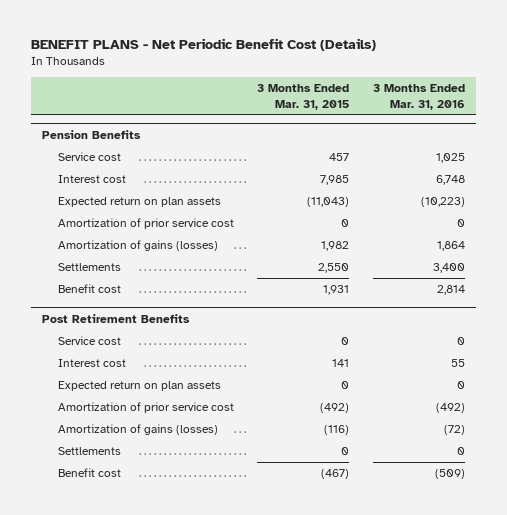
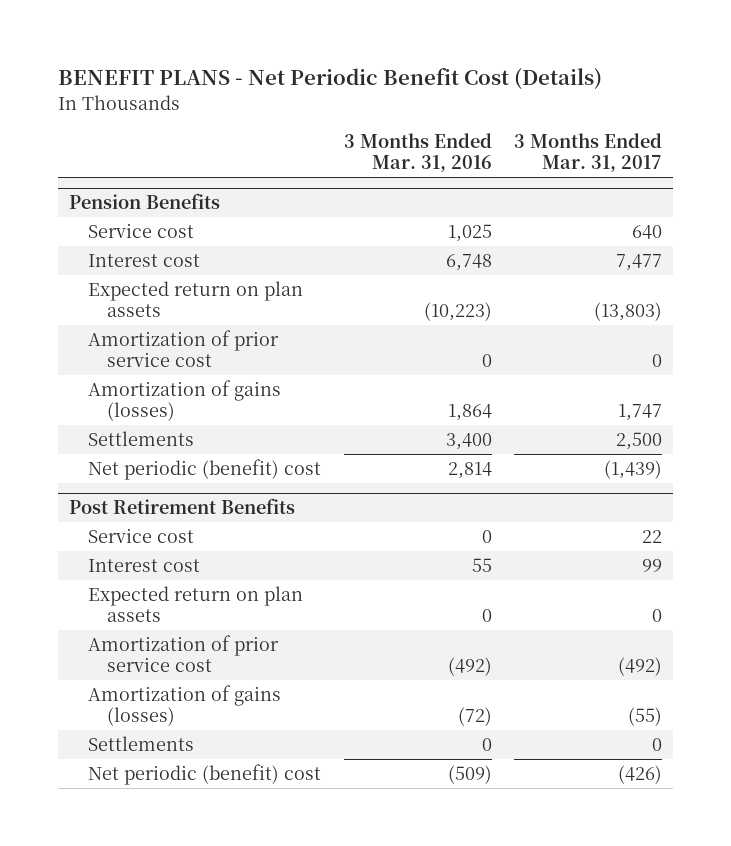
- | 3 Months Ended Mar. 31, 2015 | 3 Months Ended Mar. 31, 2016
+ | 3 Months Ended Mar. 31, 2016 | 3 Months Ended Mar. 31, 2017
@ Pension Benefits
- Benefit cost | 1,931 | 2,814
+ Net periodic (benefit) cost | 2,814 | (1,439)
@ Post Retirement Benefits
- Benefit cost | (467) | (509)
+ Net periodic (benefit) cost | (509) | (426)

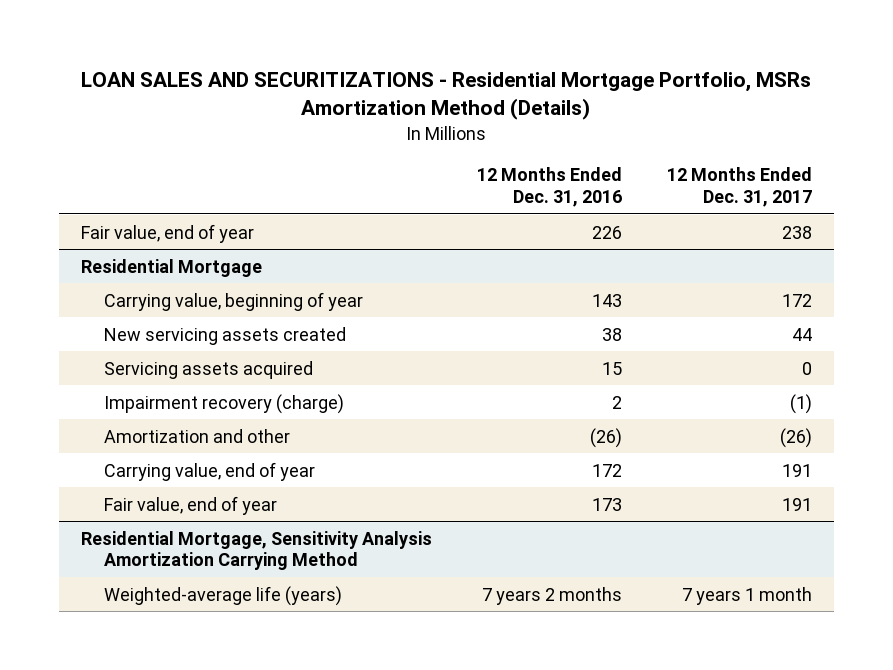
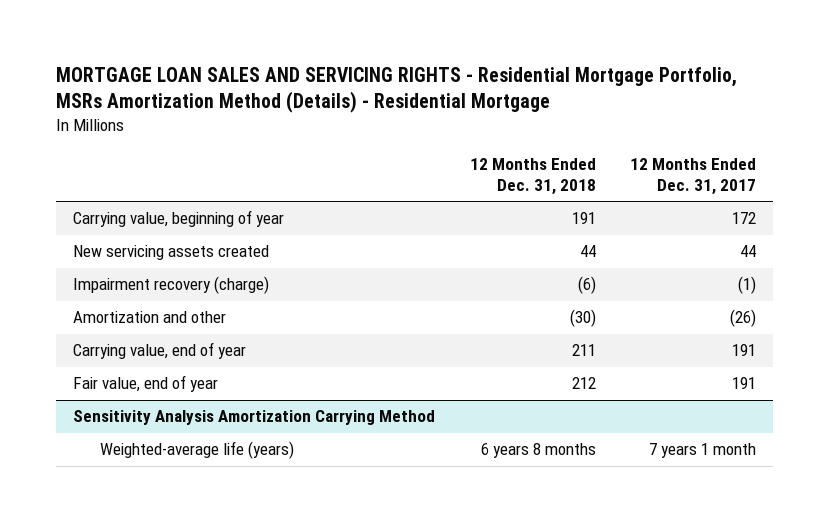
- LOAN SALES AND SECURITIZATIONS - Residential Mortgage Portfolio, MSRs Amortization Method (Details)
+ MORTGAGE LOAN SALES AND SERVICING RIGHTS - Residential Mortgage Portfolio, MSRs Amortization Method (Details) - Residential Mortgage
- | 12 Months Ended Dec. 31, 2016 | 12 Months Ended Dec. 31, 2017
+ | 12 Months Ended Dec. 31, 2018 | 12 Months Ended Dec. 31, 2017
- Fair value, end of year | 226 | 238
- Residential Mortgage
- Servicing assets acquired | 15 | 0
- Residential Mortgage, Sensitivity Analysis Amortization Carrying Method
+ Sensitivity Analysis Amortization Carrying Method

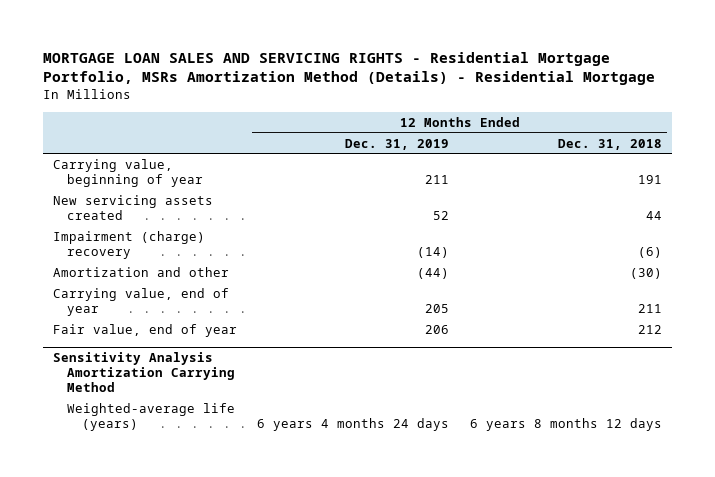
- | 12 Months Ended Dec. 31, 2018 | 12 Months Ended Dec. 31, 2017
+ | 12 Months Ended Dec. 31, 2019 | 12 Months Ended Dec. 31, 2018
- Impairment recovery (charge) | (6) | (1)
+ Impairment (charge) recovery | (14) | (6)
@ Sensitivity Analysis Amortization Carrying Method
- Weighted-average life (years) | 6 years 8 months | 7 years 1 month
+ Weighted-average life (years) | 6 years 4 months 24 days | 6 years 8 months 12 days

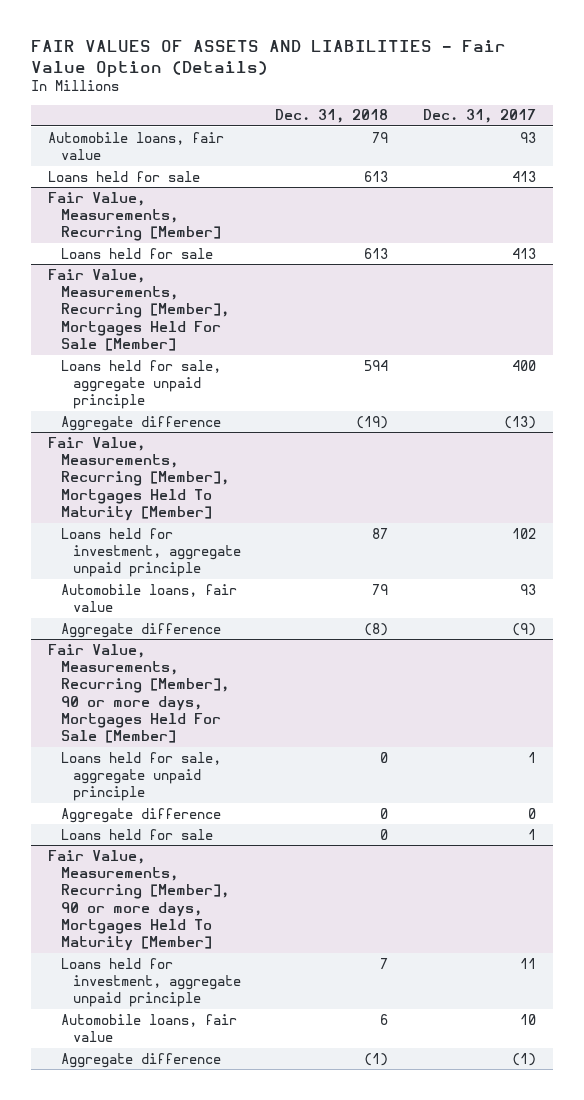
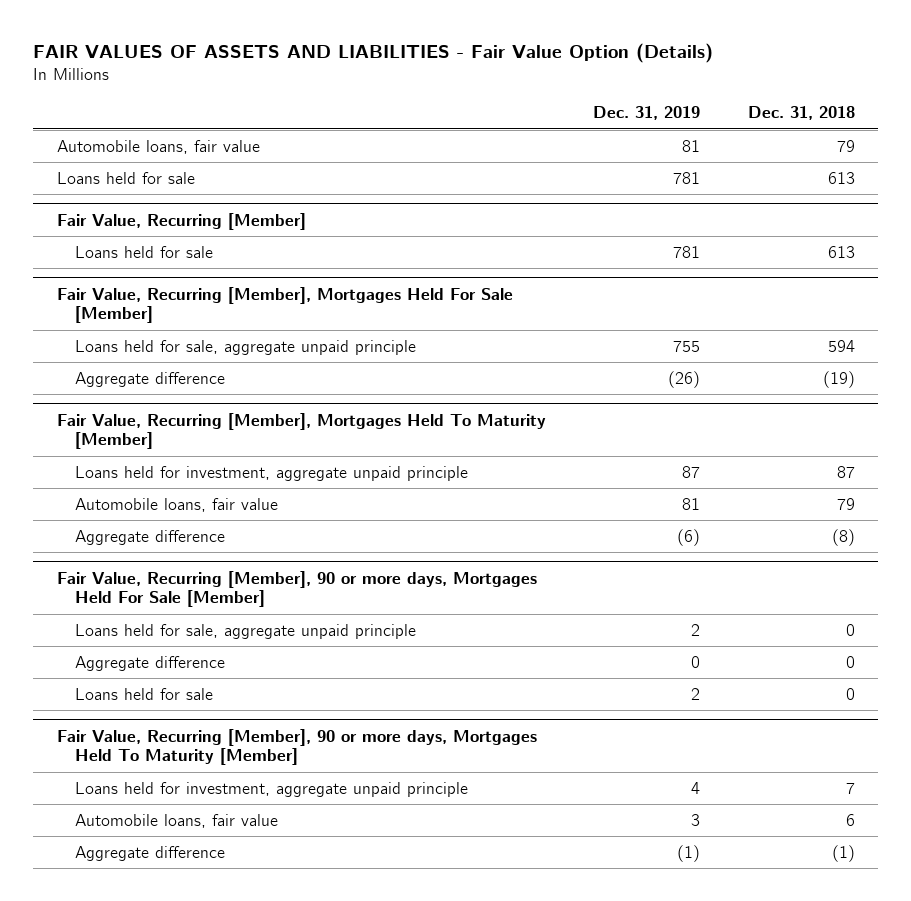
- | Dec. 31, 2018 | Dec. 31, 2017
+ | Dec. 31, 2019 | Dec. 31, 2018
- Fair Value, Measurements, Recurring [Member]
+ Fair Value, Recurring [Member]
- Fair Value, Measurements, Recurring [Member], Mortgages Held For Sale [Member]
+ Fair Value, Recurring [Member], Mortgages Held For Sale [Member]
- Fair Value, Measurements, Recurring [Member], Mortgages Held To Maturity [Member]
+ Fair Value, Recurring [Member], Mortgages Held To Maturity [Member]
- Fair Value, Measurements, Recurring [Member], 90 or more days, Mortgages Held For Sale [Member]
+ Fair Value, Recurring [Member], 90 or more days, Mortgages Held For Sale [Member]
- Fair Value, Measurements, Recurring [Member], 90 or more days, Mortgages Held To Maturity [Member]
+ Fair Value, Recurring [Member], 90 or more days, Mortgages Held To Maturity [Member]

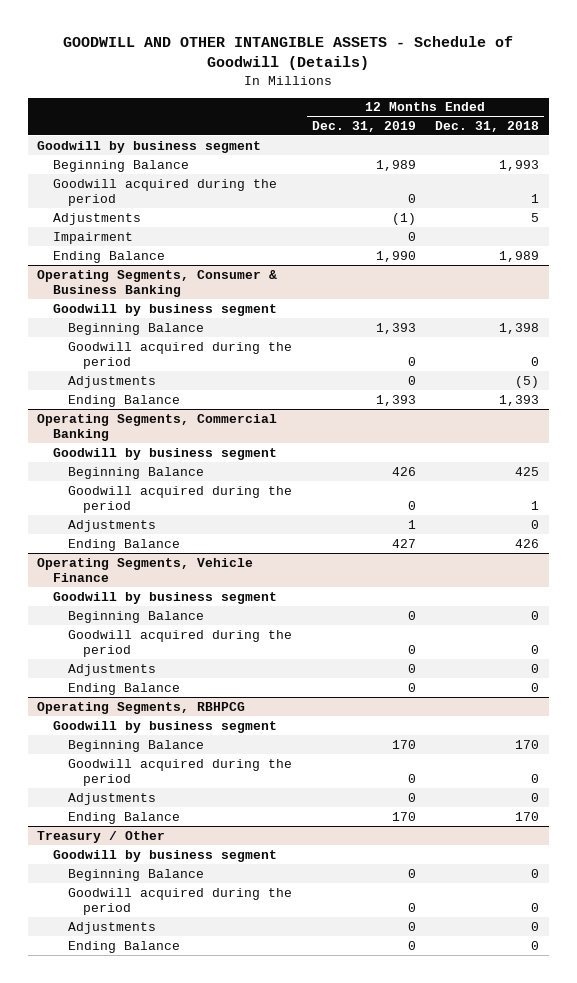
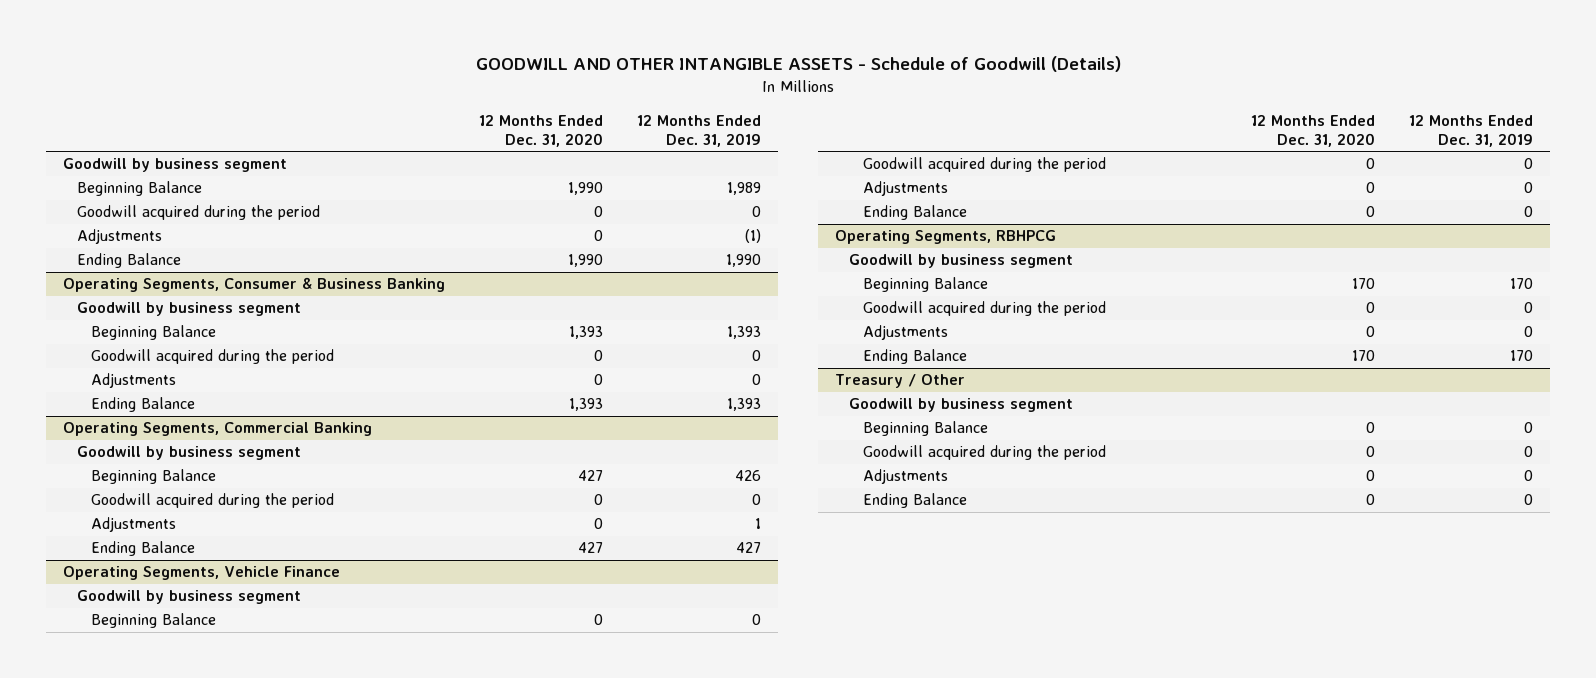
- | 12 Months Ended Dec. 31, 2019 | 12 Months Ended Dec. 31, 2018
+ | 12 Months Ended Dec. 31, 2020 | 12 Months Ended Dec. 31, 2019
- Impairment | 0 |

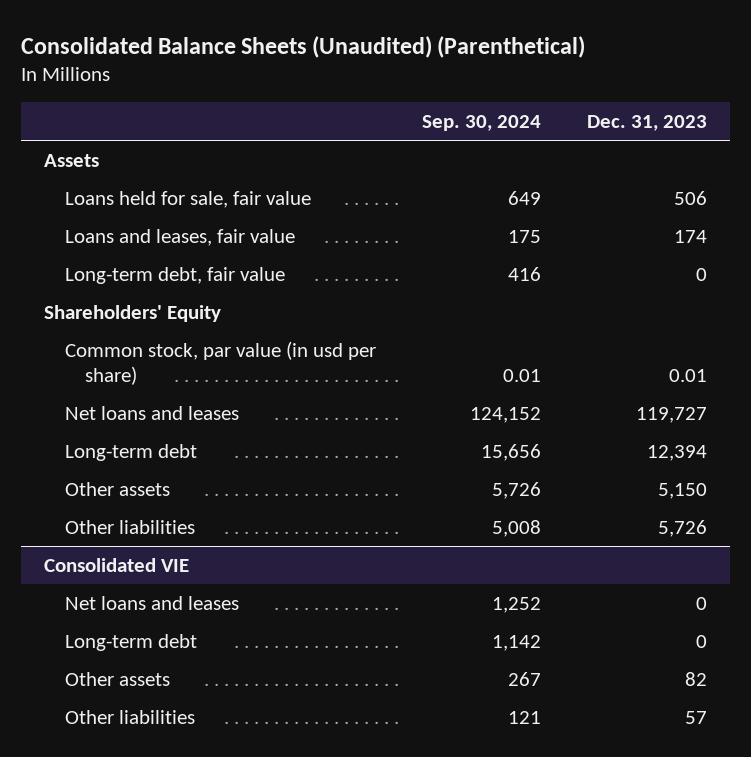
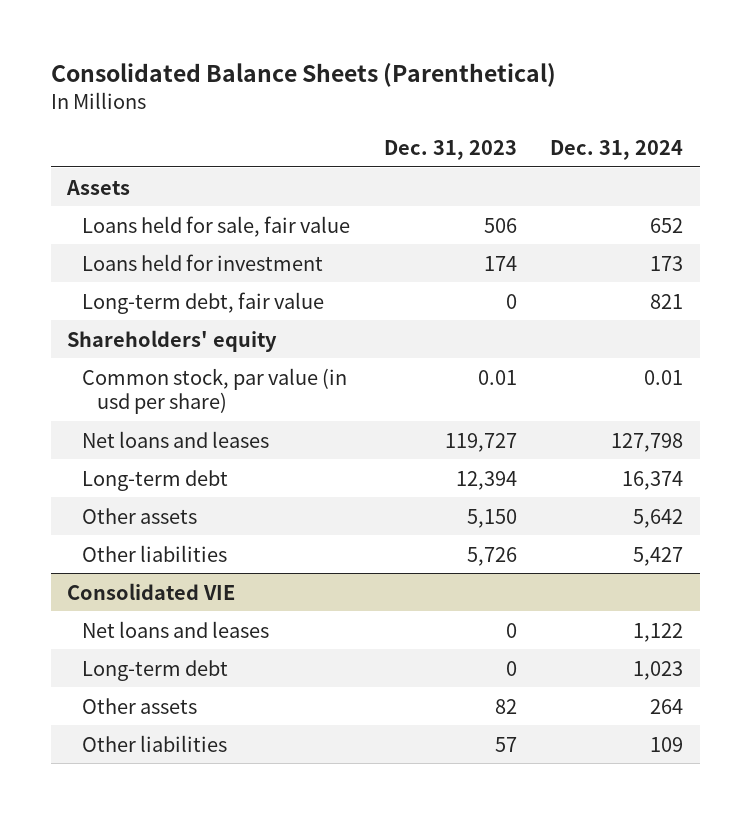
- Consolidated Balance Sheets (Unaudited) (Parenthetical)
+ Consolidated Balance Sheets (Parenthetical)
- | Sep. 30, 2024 | Dec. 31, 2023
+ | Dec. 31, 2023 | Dec. 31, 2024
- Loans and leases, fair value | 175 | 174
+ Loans held for investment | 174 | 173
- Shareholders' Equity
+ Shareholders' equity

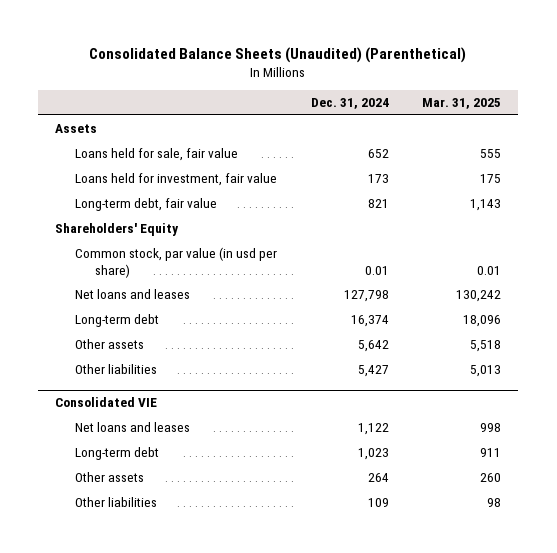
- Consolidated Balance Sheets (Parenthetical)
+ Consolidated Balance Sheets (Unaudited) (Parenthetical)
- | Dec. 31, 2023 | Dec. 31, 2024
+ | Dec. 31, 2024 | Mar. 31, 2025
- Loans held for investment | 174 | 173
+ Loans held for investment, fair value | 173 | 175
- Shareholders' equity
+ Shareholders' Equity

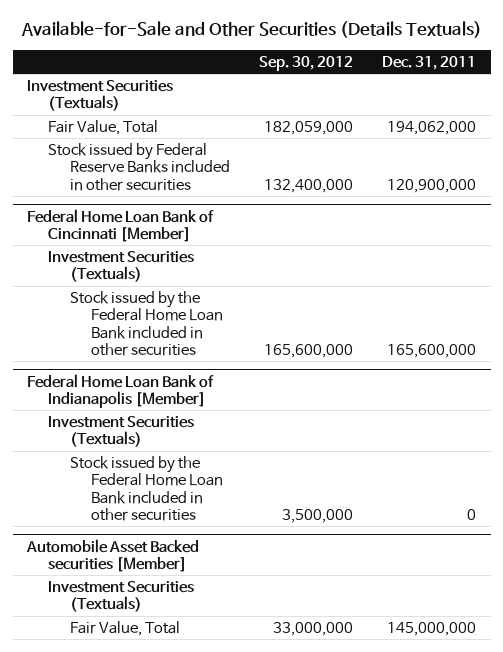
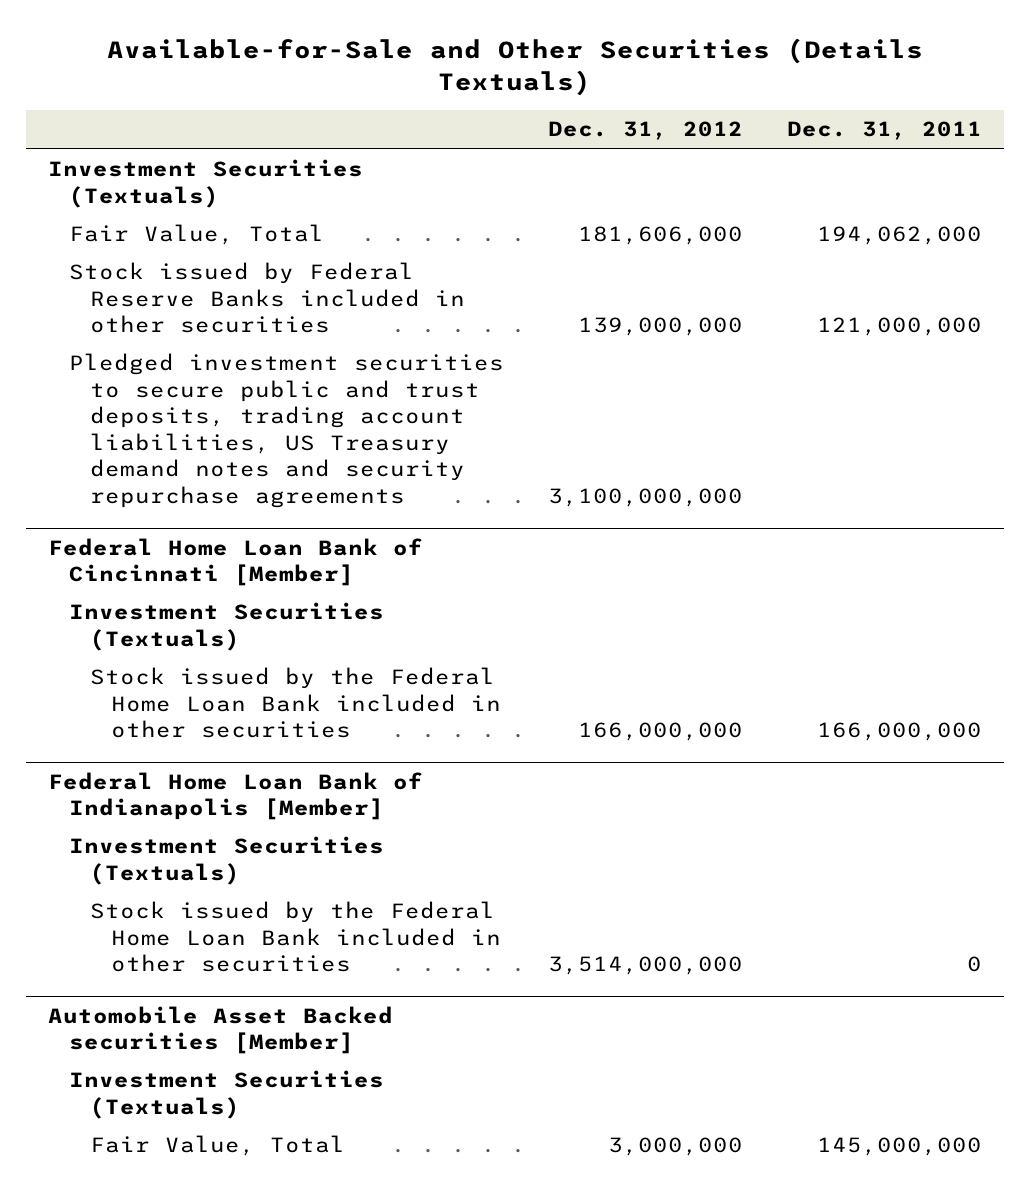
- | Sep. 30, 2012 | Dec. 31, 2011
+ | Dec. 31, 2012 | Dec. 31, 2011
- Stock issued by Federal Reserve Banks included in other securities | 132,400,000 | 120,900,000
+ Stock issued by Federal Reserve Banks included in other securities | 139,000,000 | 121,000,000
+ Pledged investment securities to secure public and trust deposits, trading account liabilities, US Treasury demand notes and security repurchase agreements | 3,100,000,000 |
@ Federal Home Loan Bank of Cincinnati [Member]
- Stock issued by the Federal Home Loan Bank included in other securities | 165,600,000 | 165,600,000
+ Stock issued by the Federal Home Loan Bank included in other securities | 166,000,000 | 166,000,000

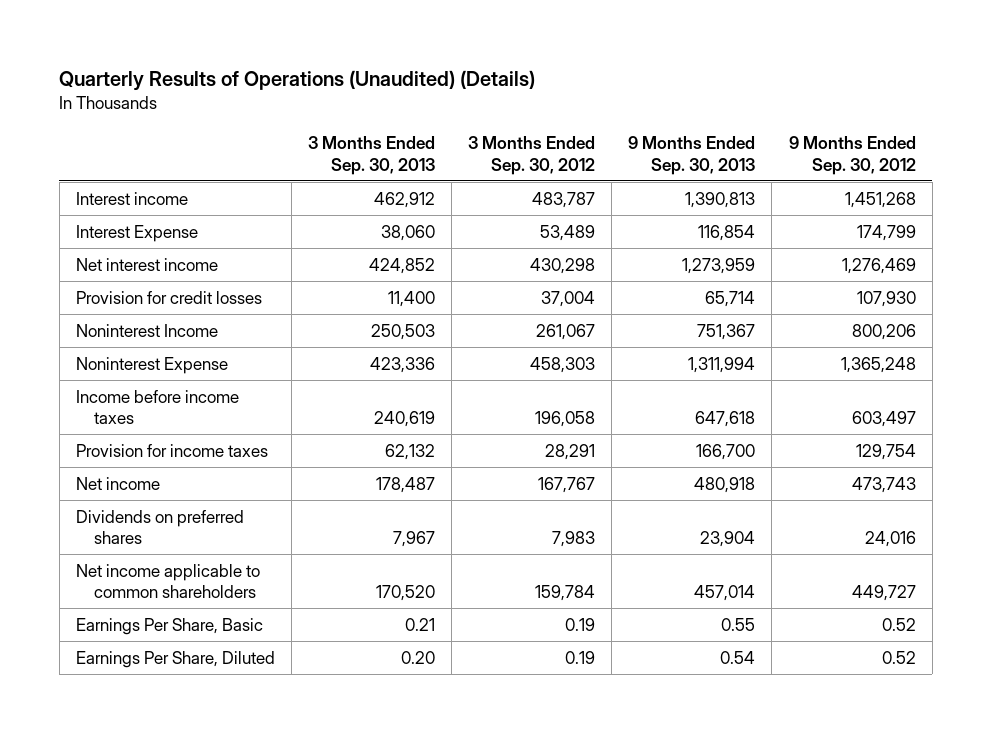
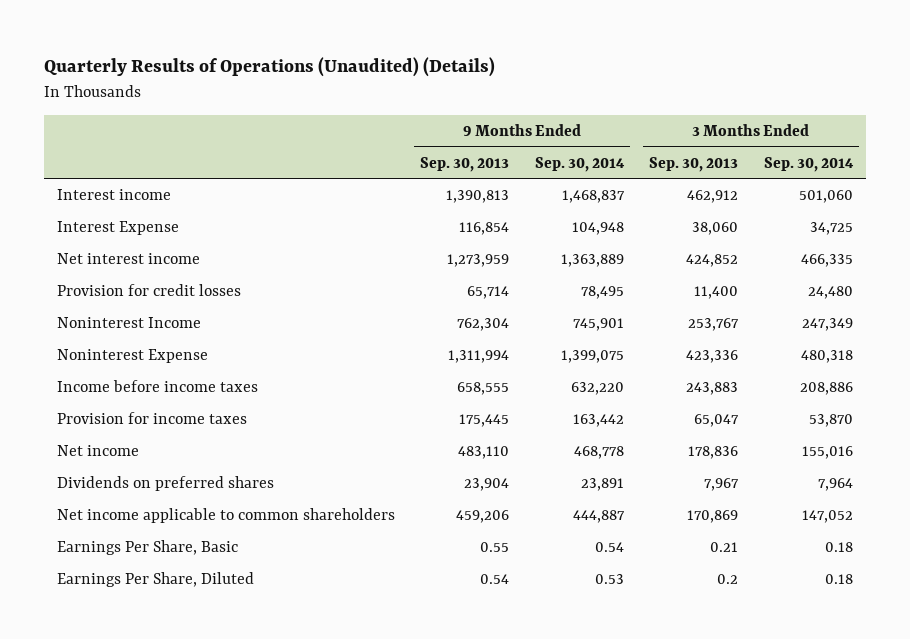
- | 3 Months Ended Sep. 30, 2013 | 3 Months Ended Sep. 30, 2012 | 9 Months Ended Sep. 30, 2013 | 9 Months Ended Sep. 30, 2012
+ | 9 Months Ended Sep. 30, 2013 | 9 Months Ended Sep. 30, 2014 | 3 Months Ended Sep. 30, 2013 | 3 Months Ended Sep. 30, 2014
- Noninterest Income | 250,503 | 261,067 | 751,367 | 800,206
+ Noninterest Income | 762,304 | 745,901 | 253,767 | 247,349
- Income before income taxes | 240,619 | 196,058 | 647,618 | 603,497
- Provision for income taxes | 62,132 | 28,291 | 166,700 | 129,754
- Net income | 178,487 | 167,767 | 480,918 | 473,743
+ Income before income taxes | 658,555 | 632,220 | 243,883 | 208,886
+ Provision for income taxes | 175,445 | 163,442 | 65,047 | 53,870
+ Net income | 483,110 | 468,778 | 178,836 | 155,016
- Net income applicable to common shareholders | 170,520 | 159,784 | 457,014 | 449,727
+ Net income applicable to common shareholders | 459,206 | 444,887 | 170,869 | 147,052
- Earnings Per Share, Diluted | 0.20 | 0.19 | 0.54 | 0.52
+ Earnings Per Share, Diluted | 0.54 | 0.53 | 0.2 | 0.18

